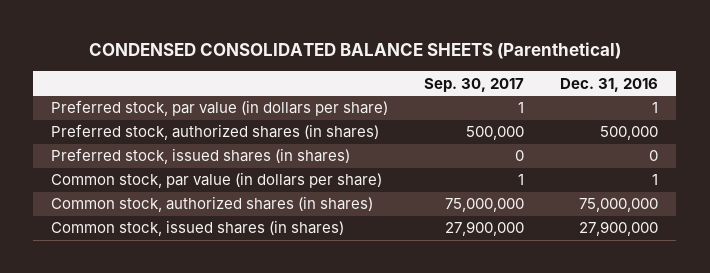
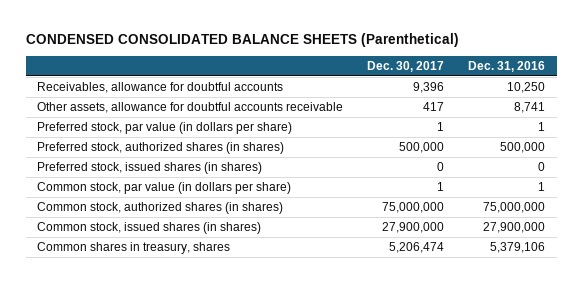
- | Sep. 30, 2017 | Dec. 31, 2016
+ | Dec. 30, 2017 | Dec. 31, 2016
+ Receivables, allowance for doubtful accounts | 9,396 | 10,250
+ Other assets, allowance for doubtful accounts receivable | 417 | 8,741
+ Common shares in treasury, shares | 5,206,474 | 5,379,106

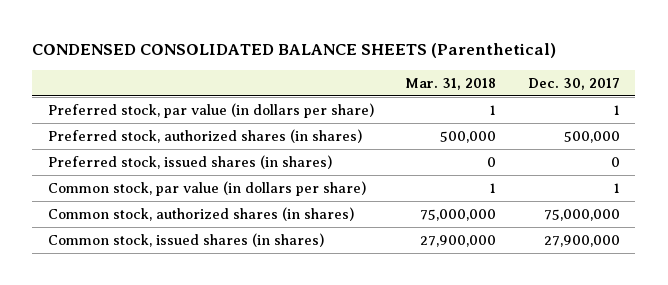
- | Dec. 30, 2017 | Dec. 31, 2016
+ | Mar. 31, 2018 | Dec. 30, 2017
- Receivables, allowance for doubtful accounts | 9,396 | 10,250
- Other assets, allowance for doubtful accounts receivable | 417 | 8,741
- Common shares in treasury, shares | 5,206,474 | 5,379,106

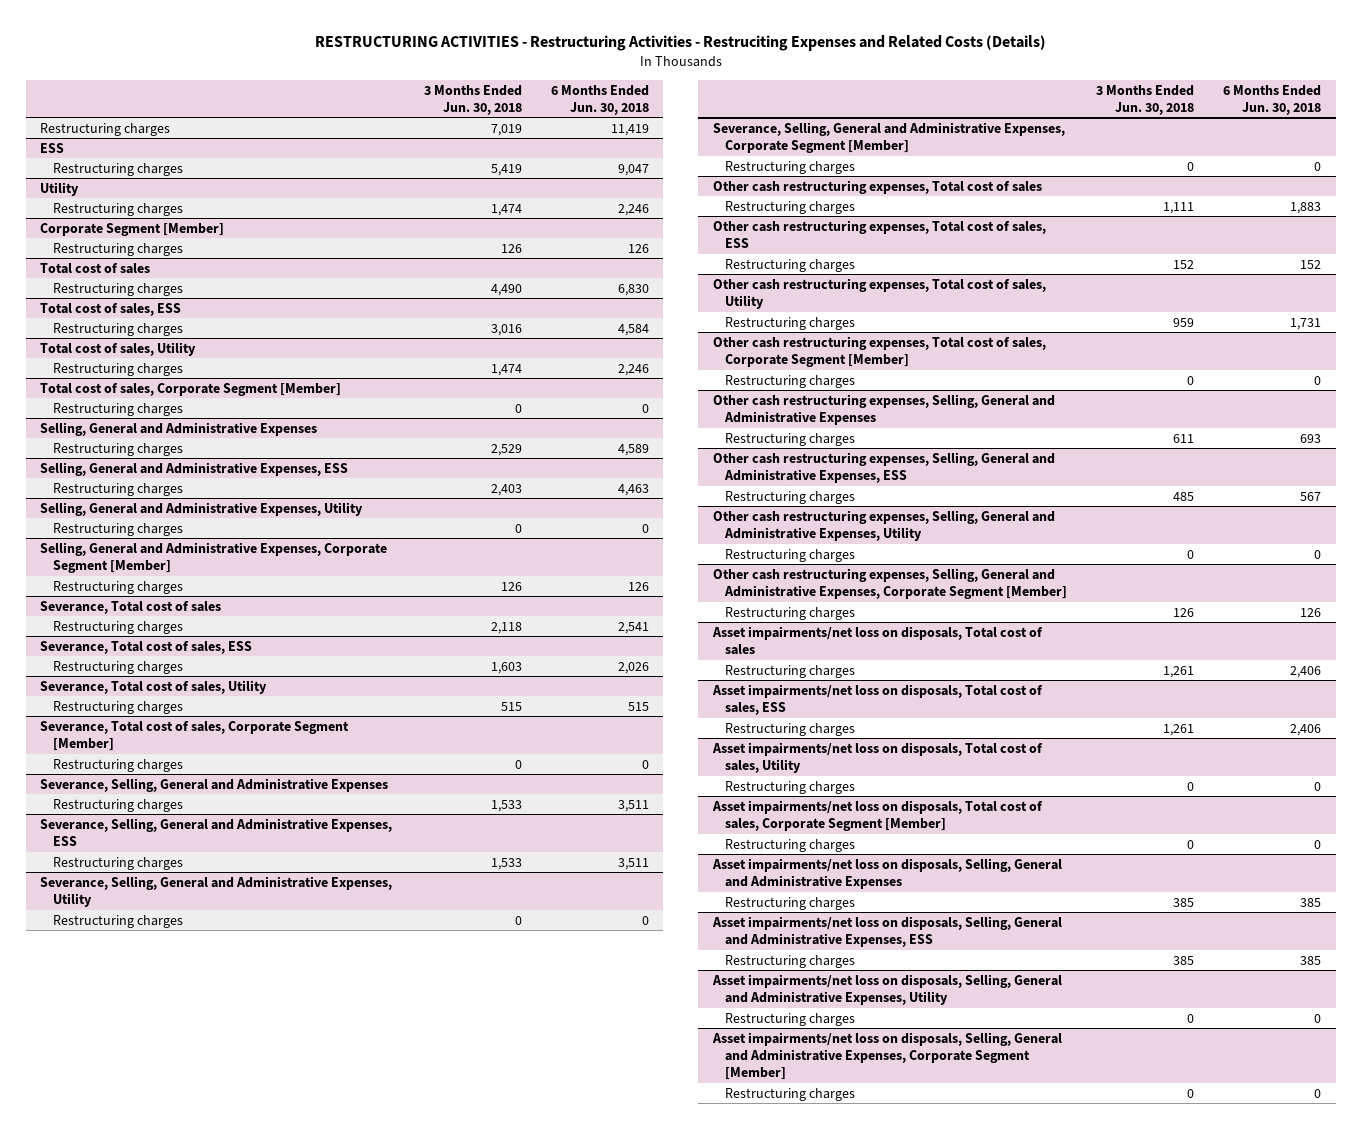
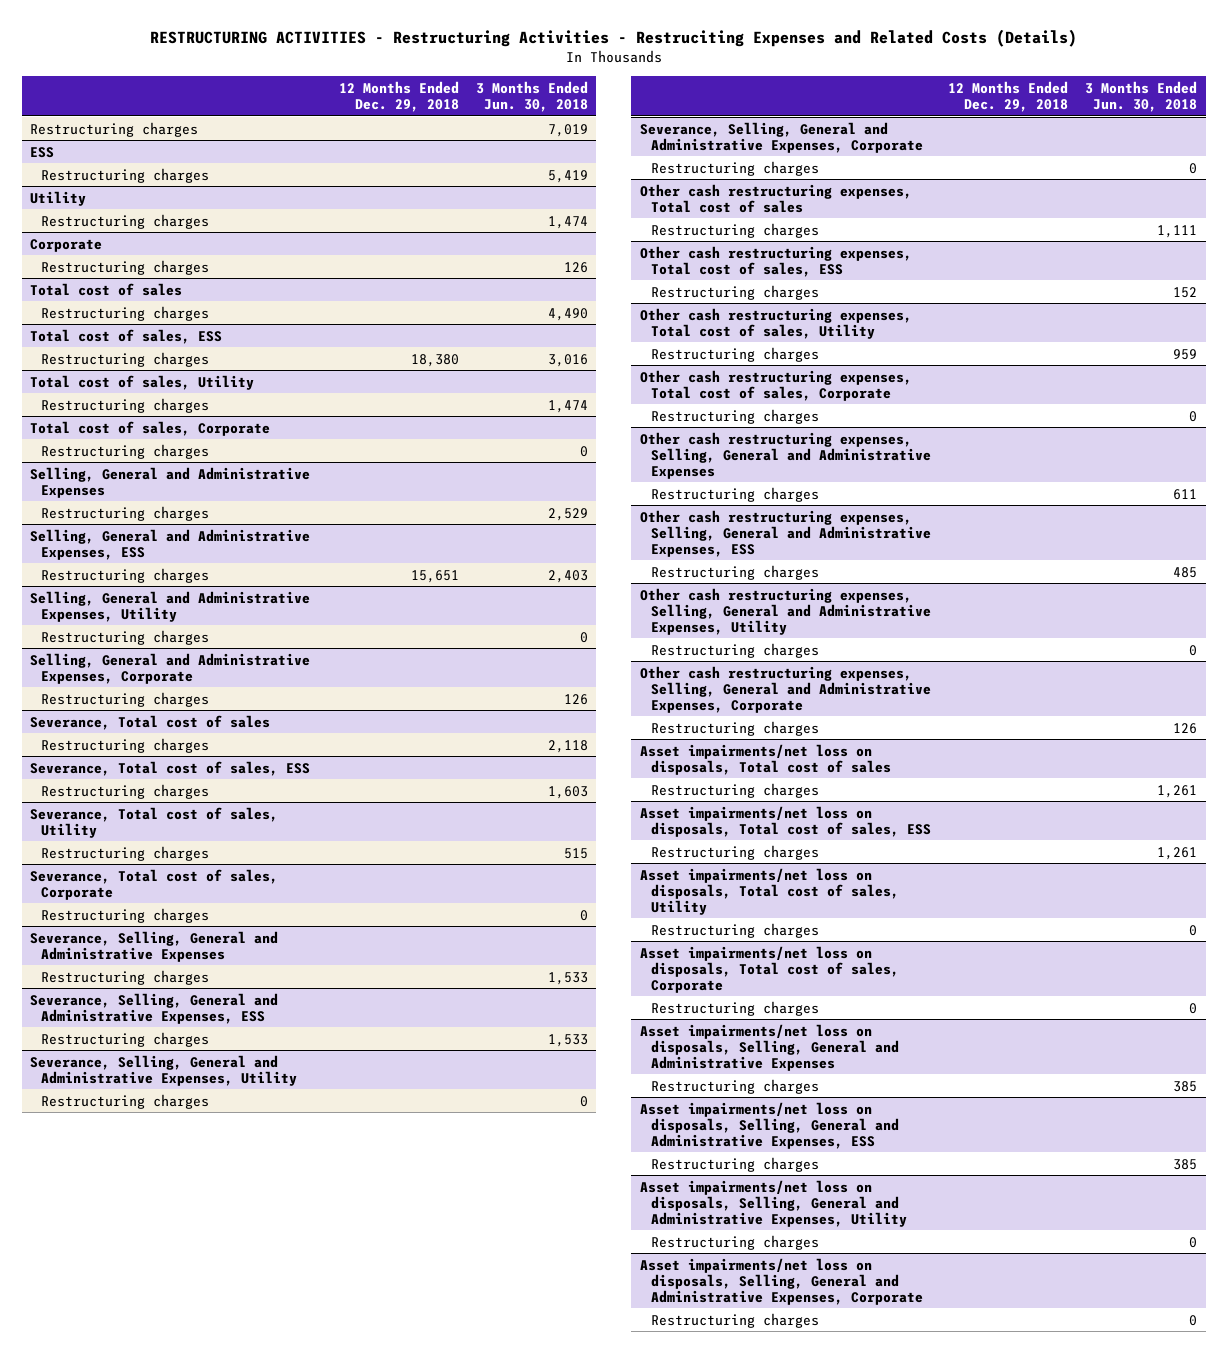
- | 3 Months Ended Jun. 30, 2018 | 6 Months Ended Jun. 30, 2018
+ | 12 Months Ended Dec. 29, 2018 | 3 Months Ended Jun. 30, 2018
- Corporate Segment [Member]
+ Corporate
- Total cost of sales, Corporate Segment [Member]
+ Total cost of sales, Corporate
- Selling, General and Administrative Expenses, Corporate Segment [Member]
+ Selling, General and Administrative Expenses, Corporate
- Severance, Total cost of sales, Corporate Segment [Member]
+ Severance, Total cost of sales, Corporate
- Severance, Selling, General and Administrative Expenses, Corporate Segment [Member]
+ Severance, Selling, General and Administrative Expenses, Corporate
- Other cash restructuring expenses, Total cost of sales, Corporate Segment [Member]
+ Other cash restructuring expenses, Total cost of sales, Corporate
- Other cash restructuring expenses, Selling, General and Administrative Expenses, Corporate Segment [Member]
+ Other cash restructuring expenses, Selling, General and Administrative Expenses, Corporate
- Asset impairments/net loss on disposals, Total cost of sales, Corporate Segment [Member]
+ Asset impairments/net loss on disposals, Total cost of sales, Corporate
- Asset impairments/net loss on disposals, Selling, General and Administrative Expenses, Corporate Segment [Member]
+ Asset impairments/net loss on disposals, Selling, General and Administrative Expenses, Corporate

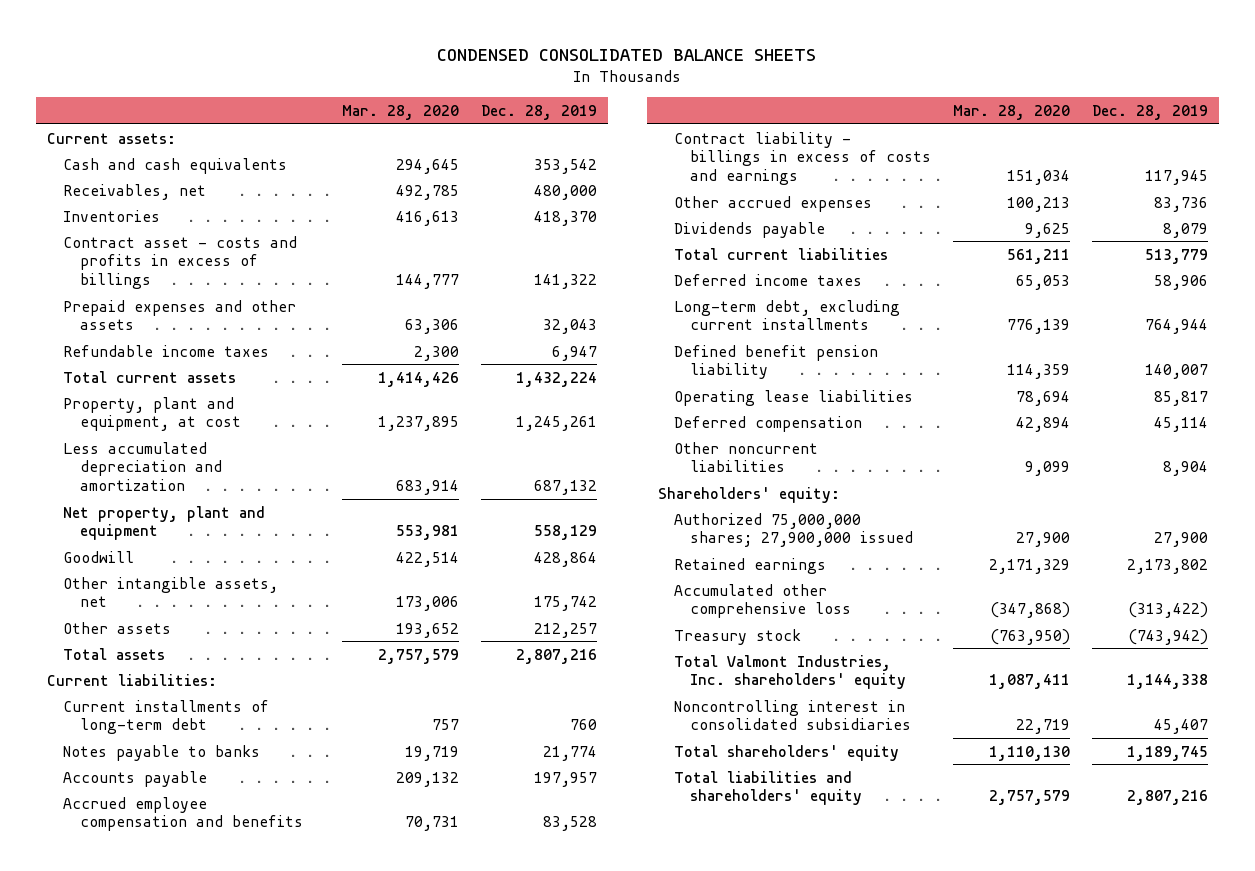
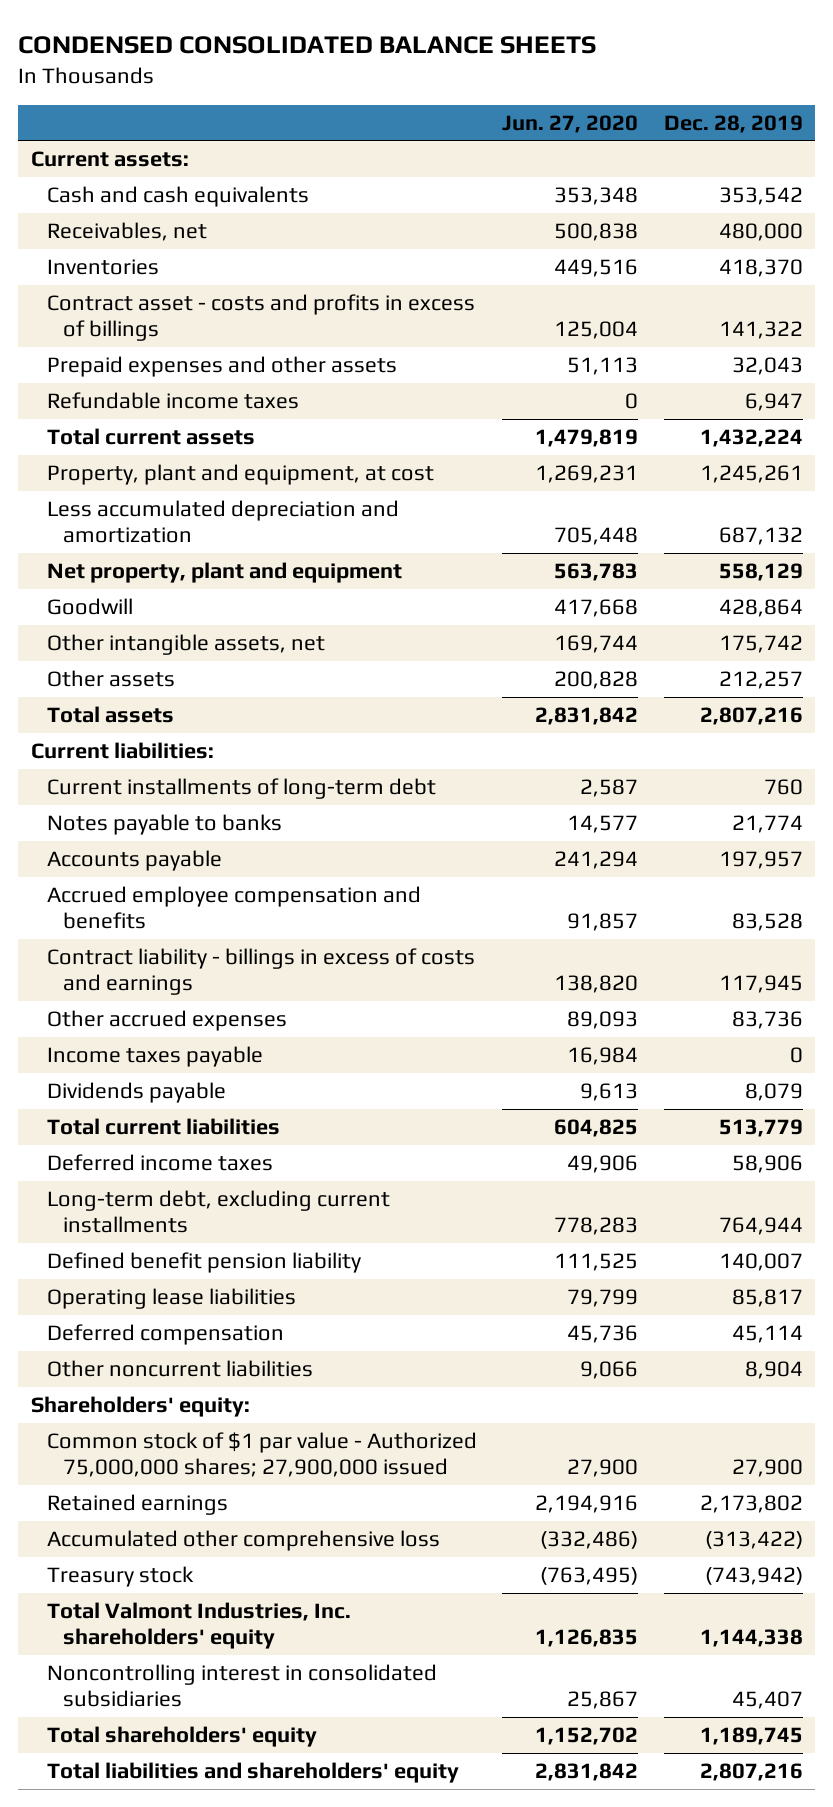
- | Mar. 28, 2020 | Dec. 28, 2019
+ | Jun. 27, 2020 | Dec. 28, 2019
+ Income taxes payable | 16,984 | 0
- Authorized 75,000,000 shares; 27,900,000 issued | 27,900 | 27,900
+ Common stock of $1 par value - Authorized 75,000,000 shares; 27,900,000 issued | 27,900 | 27,900

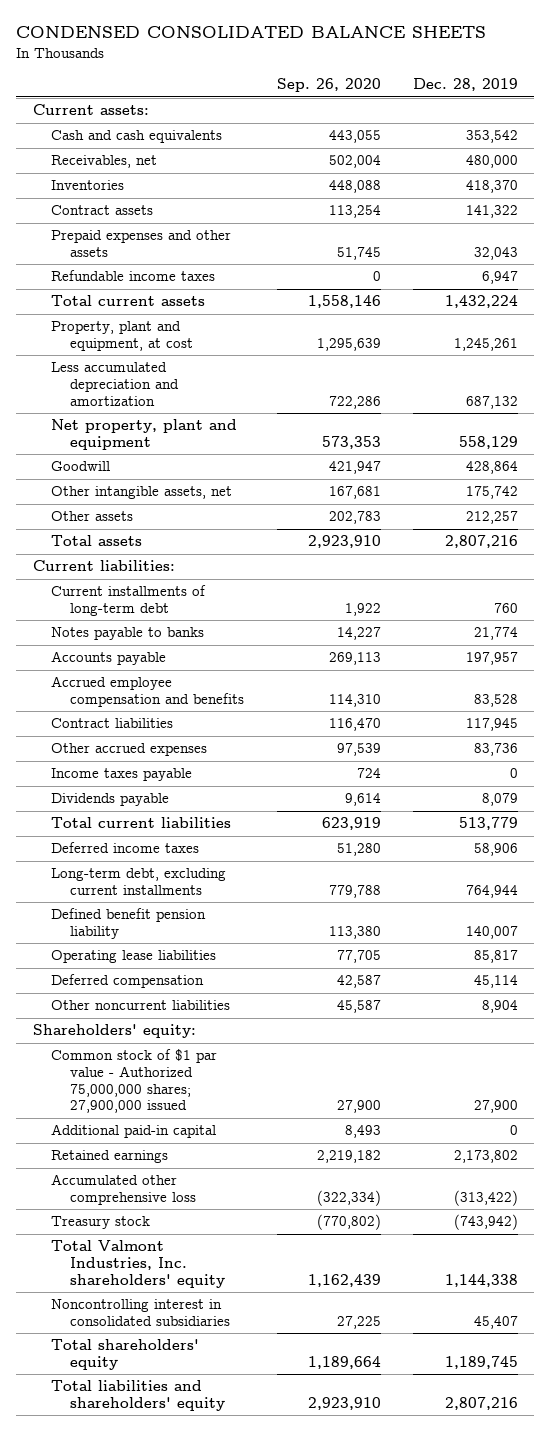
- | Jun. 27, 2020 | Dec. 28, 2019
+ | Sep. 26, 2020 | Dec. 28, 2019
- Contract asset - costs and profits in excess of billings | 125,004 | 141,322
+ Contract assets | 113,254 | 141,322
- Contract liability - billings in excess of costs and earnings | 138,820 | 117,945
+ Contract liabilities | 116,470 | 117,945
+ Additional paid-in capital | 8,493 | 0

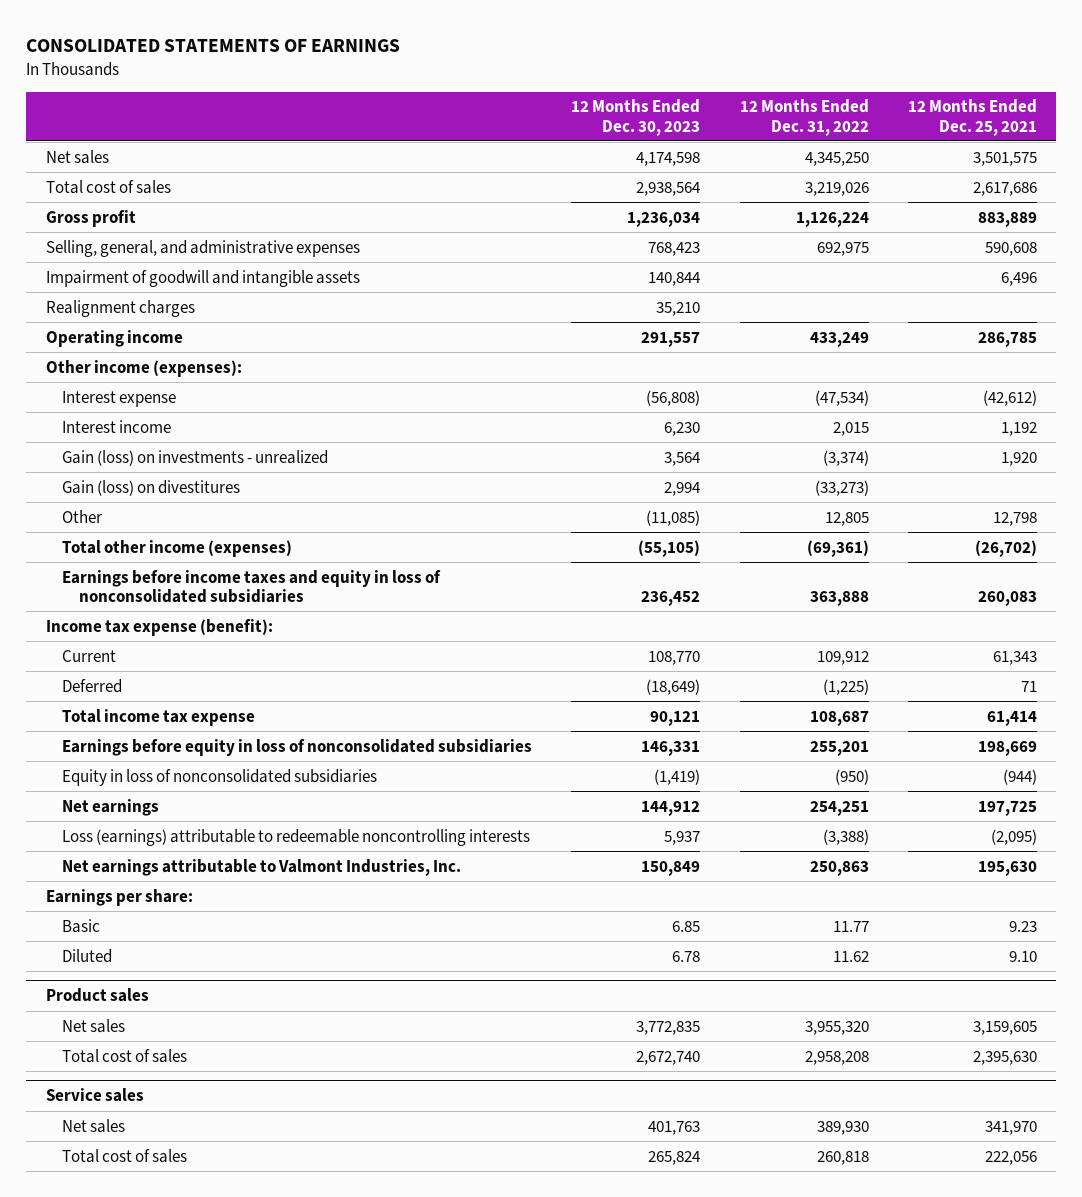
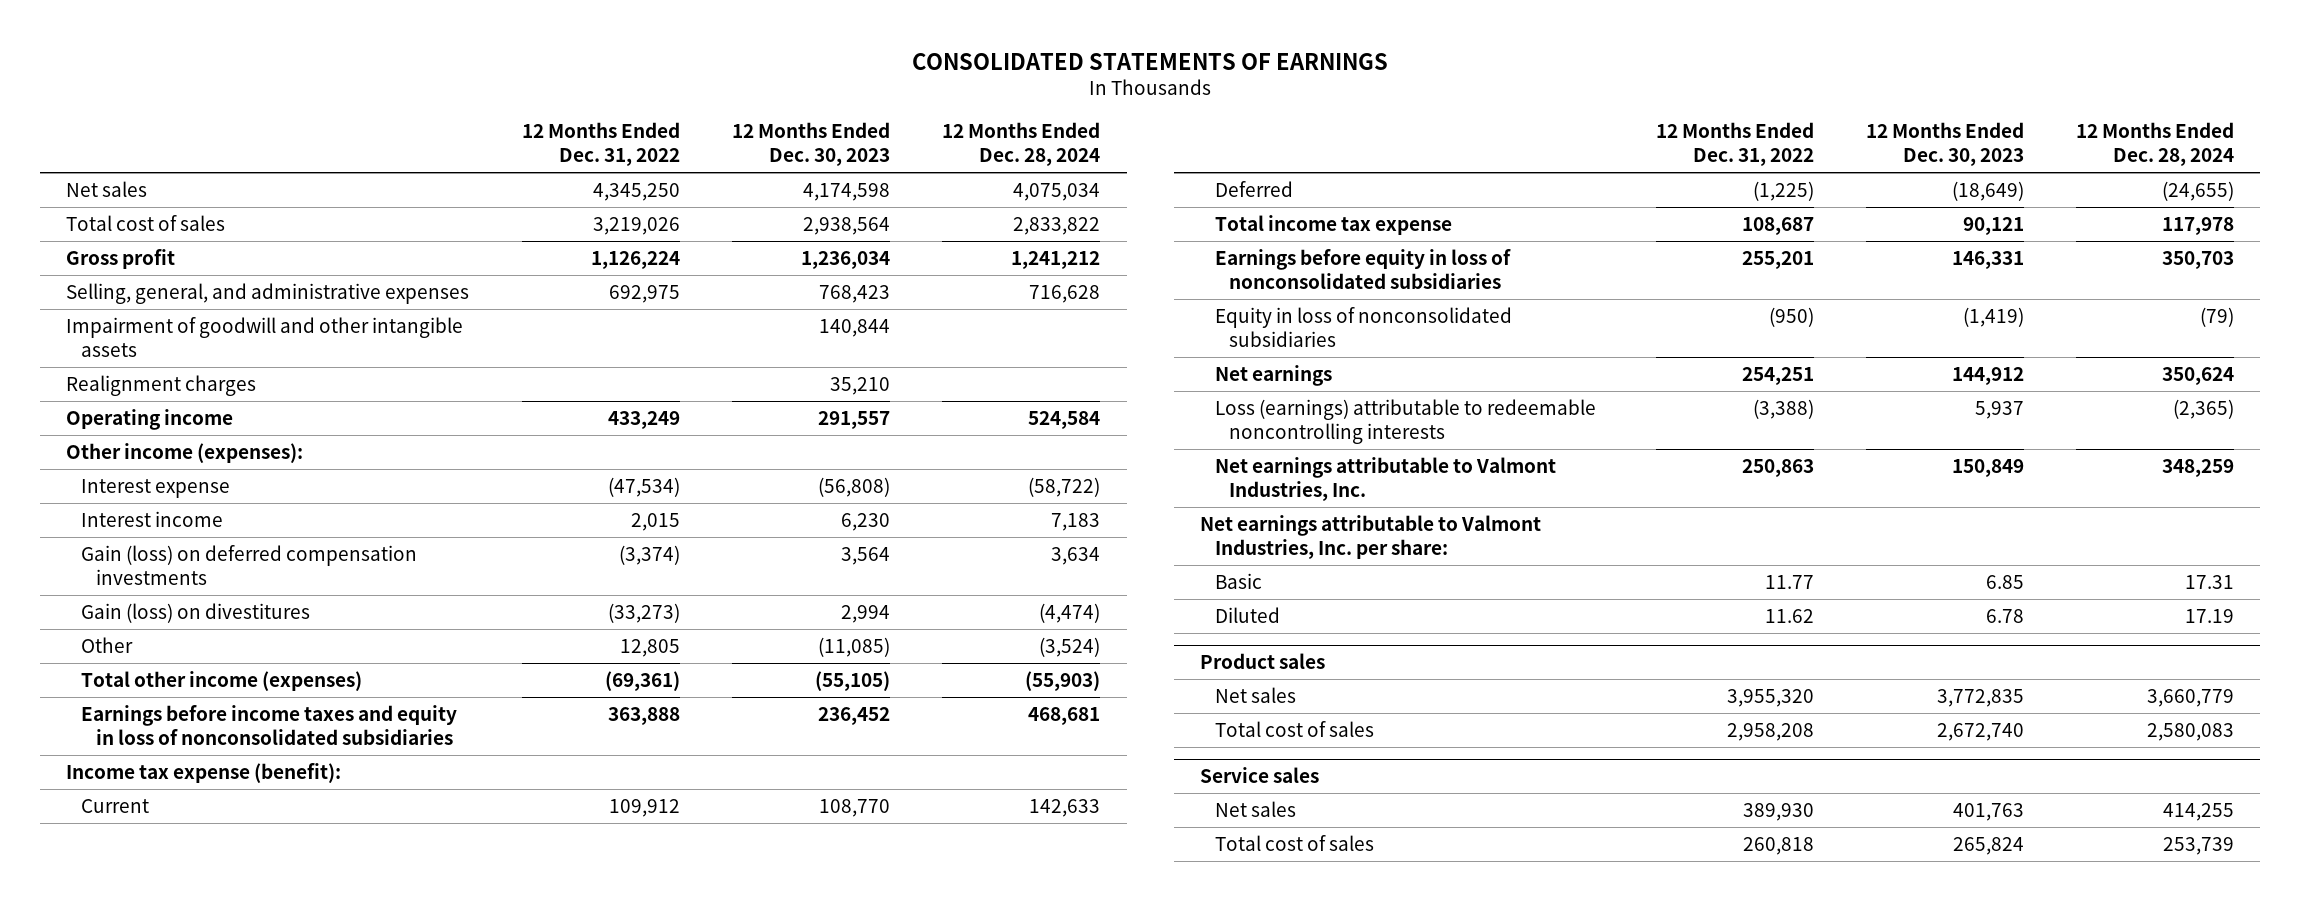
- | 12 Months Ended Dec. 30, 2023 | 12 Months Ended Dec. 31, 2022 | 12 Months Ended Dec. 25, 2021
+ | 12 Months Ended Dec. 31, 2022 | 12 Months Ended Dec. 30, 2023 | 12 Months Ended Dec. 28, 2024
- Impairment of goodwill and intangible assets | 140,844 | | 6,496
+ Impairment of goodwill and other intangible assets | | 140,844 |
- Gain (loss) on investments - unrealized | 3,564 | (3,374) | 1,920
+ Gain (loss) on deferred compensation investments | (3,374) | 3,564 | 3,634
- Earnings per share:
+ Net earnings attributable to Valmont Industries, Inc. per share:

